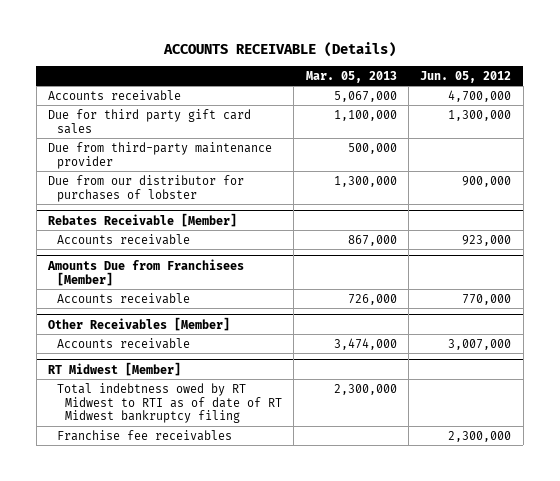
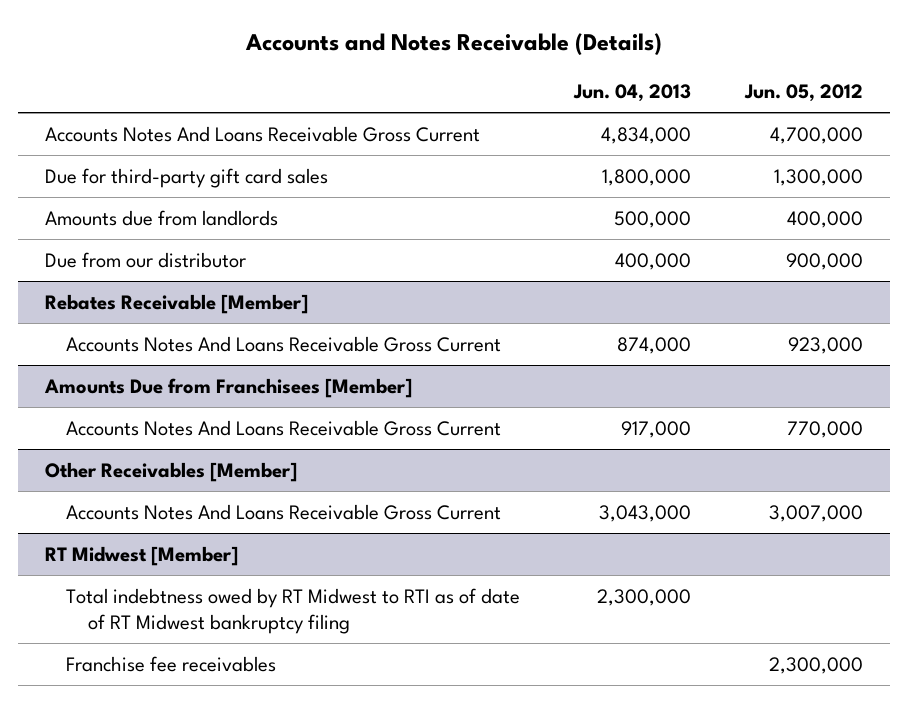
- ACCOUNTS RECEIVABLE (Details)
+ Accounts and Notes Receivable (Details)
- | Mar. 05, 2013 | Jun. 05, 2012
+ | Jun. 04, 2013 | Jun. 05, 2012
- Accounts receivable | 5,067,000 | 4,700,000
- Due for third party gift card sales | 1,100,000 | 1,300,000
- Due from third-party maintenance provider | 500,000 |
- Due from our distributor for purchases of lobster | 1,300,000 | 900,000
+ Accounts Notes And Loans Receivable Gross Current | 4,834,000 | 4,700,000
+ Due for third-party gift card sales | 1,800,000 | 1,300,000
+ Amounts due from landlords | 500,000 | 400,000
+ Due from our distributor | 400,000 | 900,000
@ Rebates Receivable [Member]
- Accounts receivable | 867,000 | 923,000
+ Accounts Notes And Loans Receivable Gross Current | 874,000 | 923,000
@ Amounts Due from Franchisees [Member]
- Accounts receivable | 726,000 | 770,000
+ Accounts Notes And Loans Receivable Gross Current | 917,000 | 770,000
@ Other Receivables [Member]
- Accounts receivable | 3,474,000 | 3,007,000
+ Accounts Notes And Loans Receivable Gross Current | 3,043,000 | 3,007,000

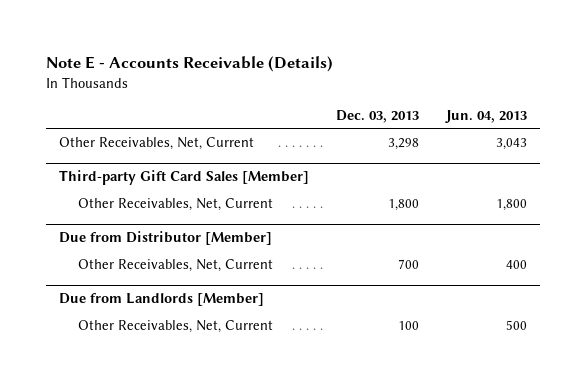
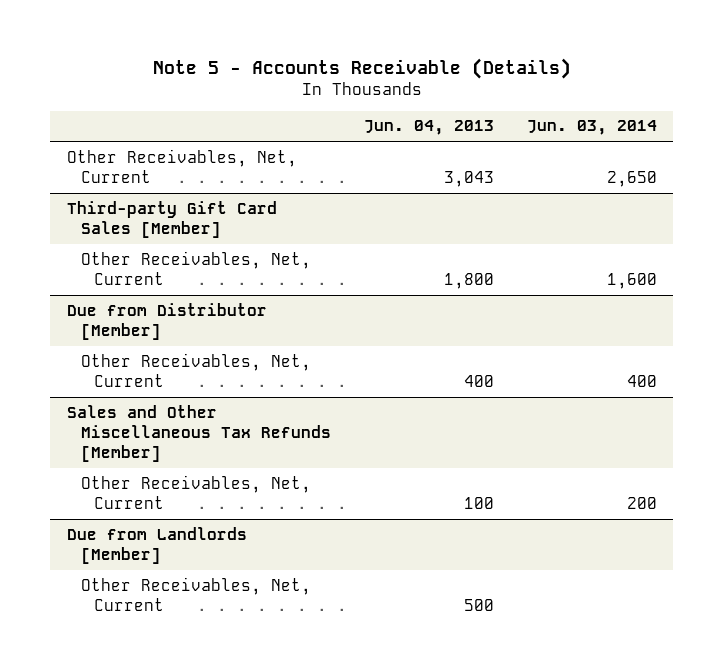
- Note E - Accounts Receivable (Details)
+ Note 5 - Accounts Receivable (Details)
- | Dec. 03, 2013 | Jun. 04, 2013
+ | Jun. 04, 2013 | Jun. 03, 2014
+ Sales and Other Miscellaneous Tax Refunds [Member]
+ Other Receivables, Net, Current | 100 | 200

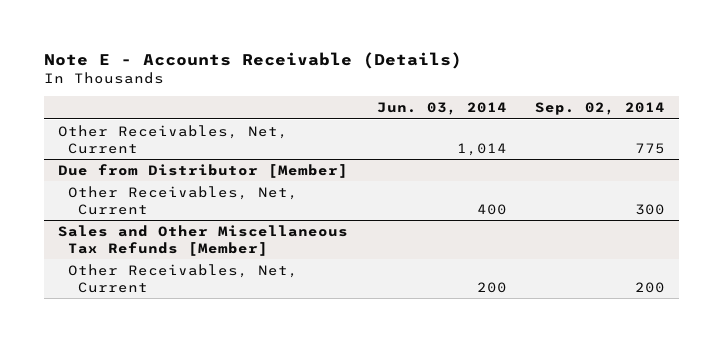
- Note 5 - Accounts Receivable (Details)
+ Note E - Accounts Receivable (Details)
- | Jun. 04, 2013 | Jun. 03, 2014
+ | Jun. 03, 2014 | Sep. 02, 2014
- Other Receivables, Net, Current | 3,043 | 2,650
- Third-party Gift Card Sales [Member]
- Other Receivables, Net, Current | 1,800 | 1,600
+ Other Receivables, Net, Current | 1,014 | 775
- Due from Landlords [Member]
- Other Receivables, Net, Current | 500 |

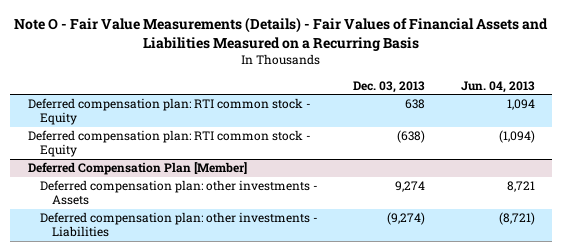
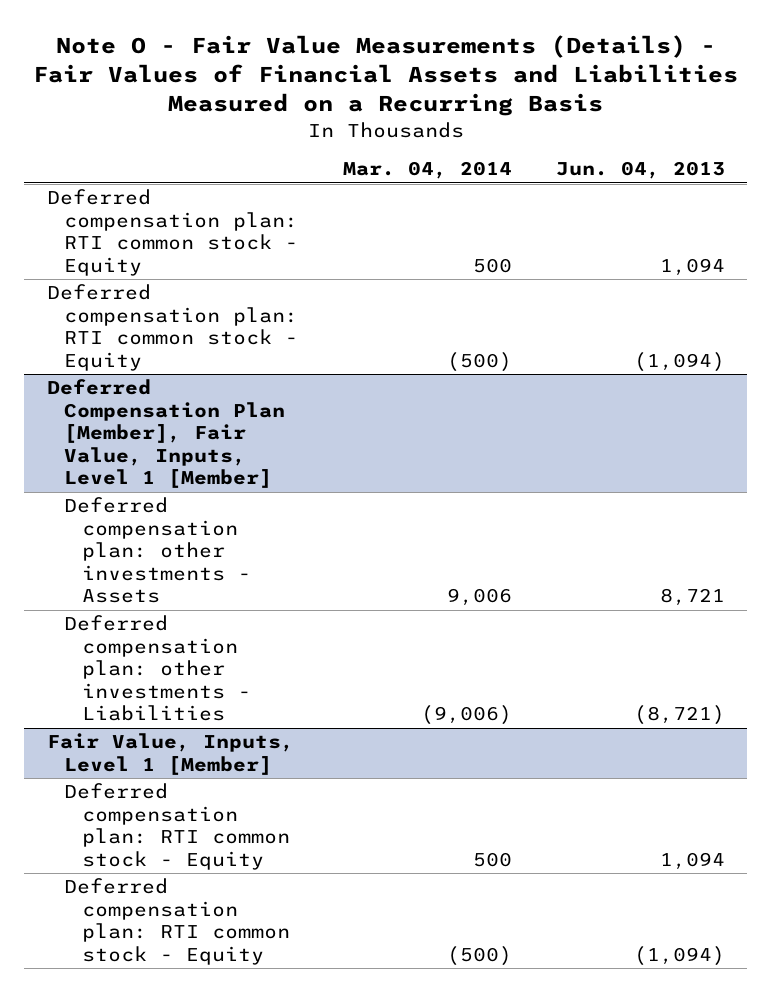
- | Dec. 03, 2013 | Jun. 04, 2013
+ | Mar. 04, 2014 | Jun. 04, 2013
- Deferred Compensation Plan [Member]
+ Deferred Compensation Plan [Member], Fair Value, Inputs, Level 1 [Member]
+ Fair Value, Inputs, Level 1 [Member]
+ Deferred compensation plan: RTI common stock - Equity | 500 | 1,094
+ Deferred compensation plan: RTI common stock - Equity | (500) | (1,094)

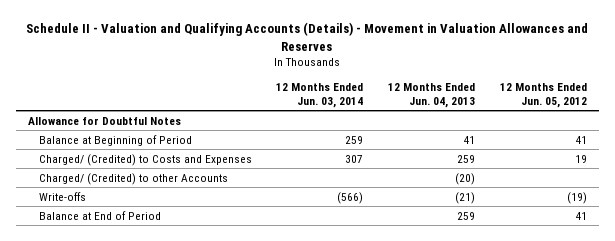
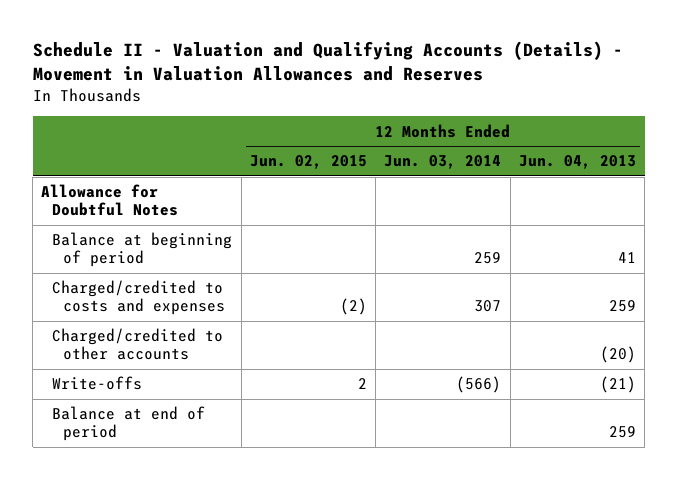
- | 12 Months Ended Jun. 03, 2014 | 12 Months Ended Jun. 04, 2013 | 12 Months Ended Jun. 05, 2012
+ | 12 Months Ended Jun. 02, 2015 | 12 Months Ended Jun. 03, 2014 | 12 Months Ended Jun. 04, 2013
- Balance at Beginning of Period | 259 | 41 | 41
- Charged/ (Credited) to Costs and Expenses | 307 | 259 | 19
- Charged/ (Credited) to other Accounts | | (20) |
+ Balance at beginning of period | | 259 | 41
+ Charged/credited to costs and expenses | (2) | 307 | 259
+ Charged/credited to other accounts | | | (20)
- Balance at End of Period | | 259 | 41
+ Balance at end of period | | | 259

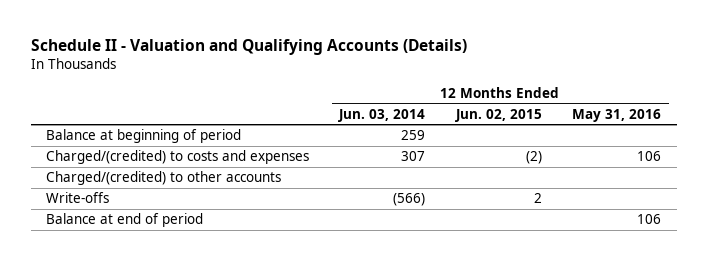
- Schedule II - Valuation and Qualifying Accounts (Details) - Movement in Valuation Allowances and Reserves
+ Schedule II - Valuation and Qualifying Accounts (Details)
- | 12 Months Ended Jun. 02, 2015 | 12 Months Ended Jun. 03, 2014 | 12 Months Ended Jun. 04, 2013
+ | 12 Months Ended Jun. 03, 2014 | 12 Months Ended Jun. 02, 2015 | 12 Months Ended May 31, 2016
- Allowance for Doubtful Notes
- Charged/credited to costs and expenses | (2) | 307 | 259
- Charged/credited to other accounts | | | (20)
+ Charged/(credited) to costs and expenses | 307 | (2) | 106
+ Charged/(credited) to other accounts

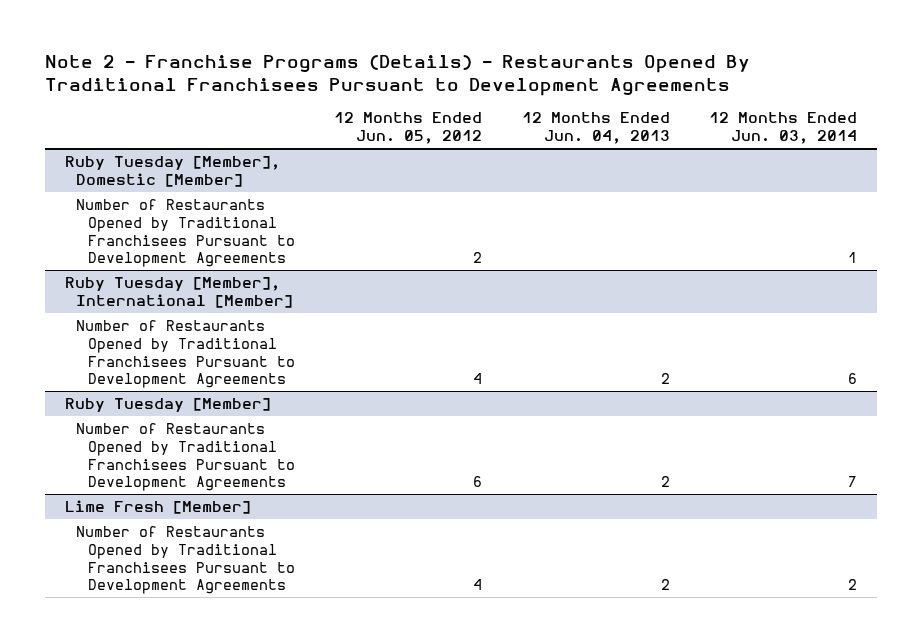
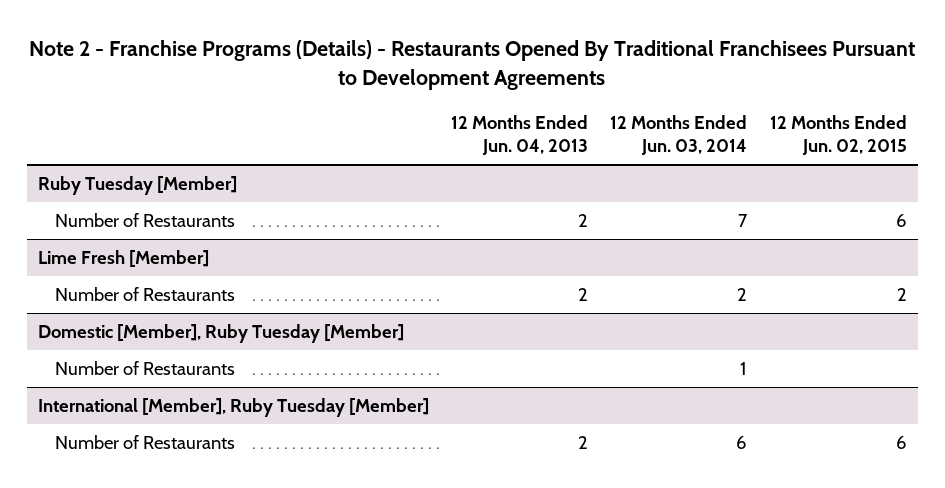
- | 12 Months Ended Jun. 05, 2012 | 12 Months Ended Jun. 04, 2013 | 12 Months Ended Jun. 03, 2014
+ | 12 Months Ended Jun. 04, 2013 | 12 Months Ended Jun. 03, 2014 | 12 Months Ended Jun. 02, 2015
- Ruby Tuesday [Member], Domestic [Member]
- Number of Restaurants Opened by Traditional Franchisees Pursuant to Development Agreements | 2 | | 1
- Ruby Tuesday [Member], International [Member]
- Number of Restaurants Opened by Traditional Franchisees Pursuant to Development Agreements | 4 | 2 | 6
@ Ruby Tuesday [Member]
- Number of Restaurants Opened by Traditional Franchisees Pursuant to Development Agreements | 6 | 2 | 7
+ Number of Restaurants | 2 | 7 | 6
@ Lime Fresh [Member]
- Number of Restaurants Opened by Traditional Franchisees Pursuant to Development Agreements | 4 | 2 | 2
+ Number of Restaurants | 2 | 2 | 2
+ Domestic [Member], Ruby Tuesday [Member]
+ Number of Restaurants | | 1 |
+ International [Member], Ruby Tuesday [Member]
+ Number of Restaurants | 2 | 6 | 6

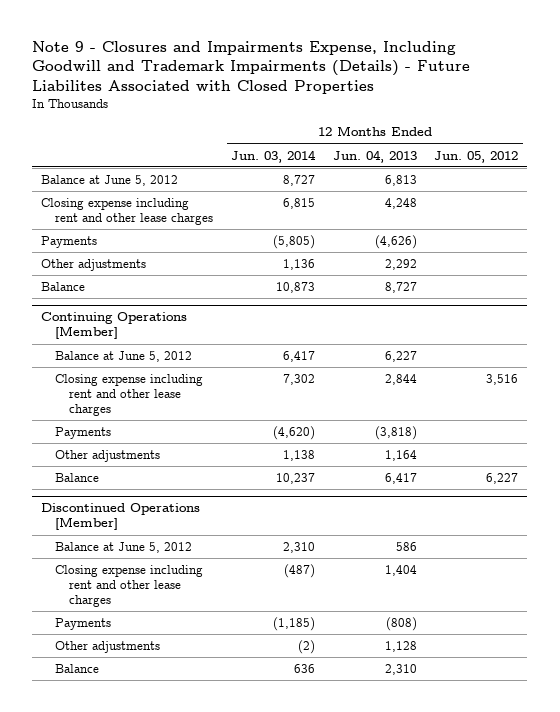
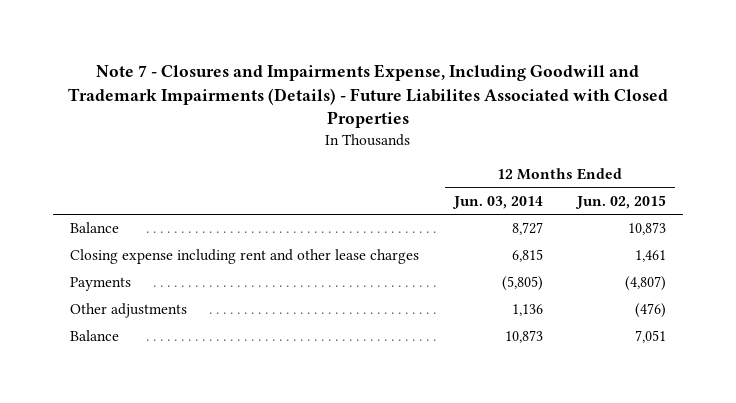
- Note 9 - Closures and Impairments Expense, Including Goodwill and Trademark Impairments (Details) - Future Liabilites Associated with Closed Properties
+ Note 7 - Closures and Impairments Expense, Including Goodwill and Trademark Impairments (Details) - Future Liabilites Associated with Closed Properties
- | 12 Months Ended Jun. 03, 2014 | 12 Months Ended Jun. 04, 2013 | 12 Months Ended Jun. 05, 2012
+ | 12 Months Ended Jun. 03, 2014 | 12 Months Ended Jun. 02, 2015
- Balance at June 5, 2012 | 8,727 | 6,813 |
+ Balance | 8,727 | 10,873
- Continuing Operations [Member]
- Balance at June 5, 2012 | 6,417 | 6,227 |
- Closing expense including rent and other lease charges | 7,302 | 2,844 | 3,516
- Payments | (4,620) | (3,818) |
- Other adjustments | 1,138 | 1,164 |
- Balance | 10,237 | 6,417 | 6,227
- Discontinued Operations [Member]
- Balance at June 5, 2012 | 2,310 | 586 |
- Closing expense including rent and other lease charges | (487) | 1,404 |
- Payments | (1,185) | (808) |
- Other adjustments | (2) | 1,128 |
- Balance | 636 | 2,310 |

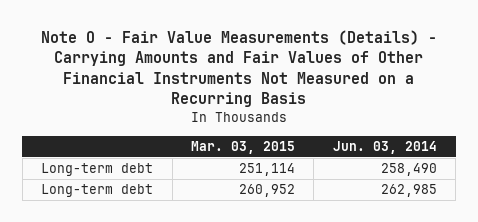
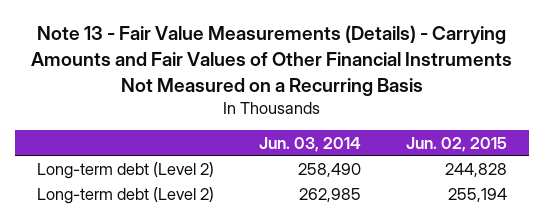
- Note O - Fair Value Measurements (Details) - Carrying Amounts and Fair Values of Other Financial Instruments Not Measured on a Recurring Basis
+ Note 13 - Fair Value Measurements (Details) - Carrying Amounts and Fair Values of Other Financial Instruments Not Measured on a Recurring Basis
- | Mar. 03, 2015 | Jun. 03, 2014
+ | Jun. 03, 2014 | Jun. 02, 2015
- Long-term debt | 251,114 | 258,490
- Long-term debt | 260,952 | 262,985
+ Long-term debt (Level 2) | 258,490 | 244,828
+ Long-term debt (Level 2) | 262,985 | 255,194

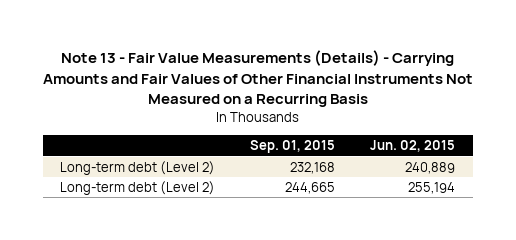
- | Jun. 03, 2014 | Jun. 02, 2015
+ | Sep. 01, 2015 | Jun. 02, 2015
- Long-term debt (Level 2) | 258,490 | 244,828
+ Long-term debt (Level 2) | 232,168 | 240,889

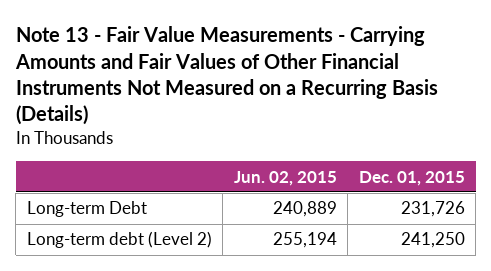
- Note 13 - Fair Value Measurements (Details) - Carrying Amounts and Fair Values of Other Financial Instruments Not Measured on a Recurring Basis
+ Note 13 - Fair Value Measurements - Carrying Amounts and Fair Values of Other Financial Instruments Not Measured on a Recurring Basis (Details)
- | Sep. 01, 2015 | Jun. 02, 2015
+ | Jun. 02, 2015 | Dec. 01, 2015
- Long-term debt (Level 2) | 232,168 | 240,889
+ Long-term Debt | 240,889 | 231,726

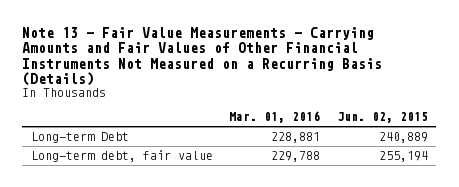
- | Jun. 02, 2015 | Dec. 01, 2015
+ | Mar. 01, 2016 | Jun. 02, 2015
- Long-term debt (Level 2) | 255,194 | 241,250
+ Long-term debt, fair value | 229,788 | 255,194

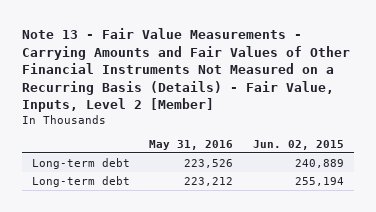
- Note 13 - Fair Value Measurements - Carrying Amounts and Fair Values of Other Financial Instruments Not Measured on a Recurring Basis (Details)
+ Note 13 - Fair Value Measurements - Carrying Amounts and Fair Values of Other Financial Instruments Not Measured on a Recurring Basis (Details) - Fair Value, Inputs, Level 2 [Member]
- | Mar. 01, 2016 | Jun. 02, 2015
+ | May 31, 2016 | Jun. 02, 2015
- Long-term Debt | 228,881 | 240,889
- Long-term debt, fair value | 229,788 | 255,194
+ Long-term debt | 223,526 | 240,889
+ Long-term debt | 223,212 | 255,194

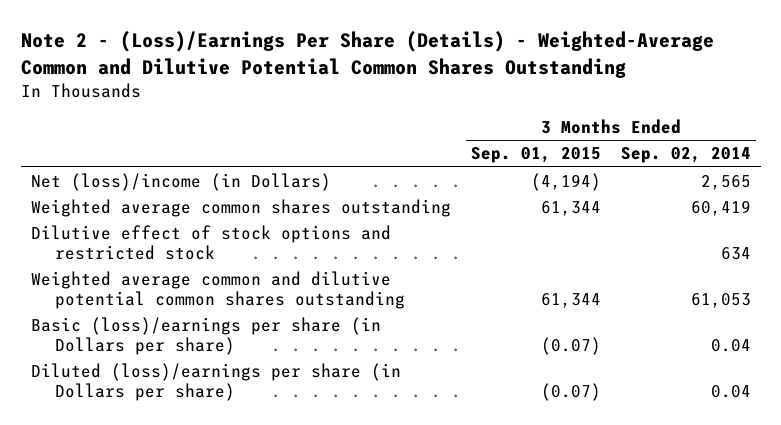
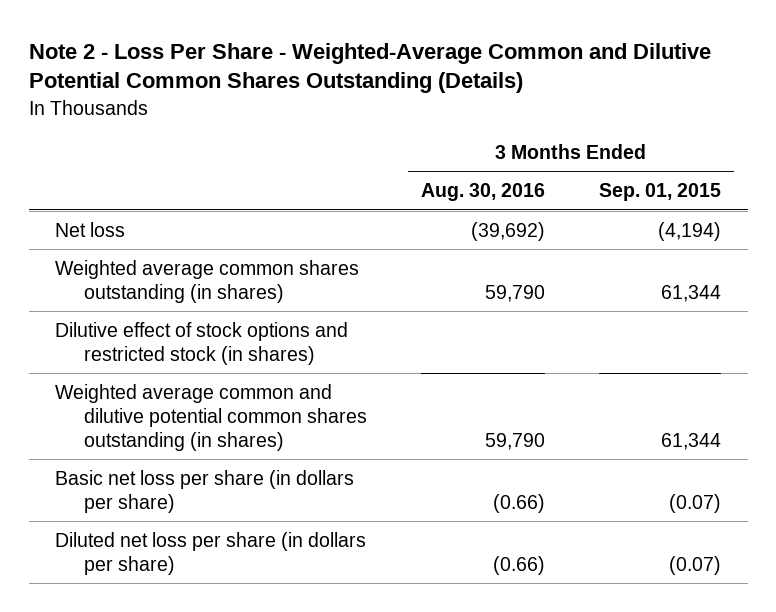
- Note 2 - (Loss)/Earnings Per Share (Details) - Weighted-Average Common and Dilutive Potential Common Shares Outstanding
+ Note 2 - Loss Per Share - Weighted-Average Common and Dilutive Potential Common Shares Outstanding (Details)
- | 3 Months Ended Sep. 01, 2015 | 3 Months Ended Sep. 02, 2014
+ | 3 Months Ended Aug. 30, 2016 | 3 Months Ended Sep. 01, 2015
- Net (loss)/income (in Dollars) | (4,194) | 2,565
- Weighted average common shares outstanding | 61,344 | 60,419
- Dilutive effect of stock options and restricted stock | | 634
- Weighted average common and dilutive potential common shares outstanding | 61,344 | 61,053
- Basic (loss)/earnings per share (in Dollars per share) | (0.07) | 0.04
- Diluted (loss)/earnings per share (in Dollars per share) | (0.07) | 0.04
+ Net loss | (39,692) | (4,194)
+ Weighted average common shares outstanding (in shares) | 59,790 | 61,344
+ Dilutive effect of stock options and restricted stock (in shares)
+ Weighted average common and dilutive potential common shares outstanding (in shares) | 59,790 | 61,344
+ Basic net loss per share (in dollars per share) | (0.66) | (0.07)
+ Diluted net loss per share (in dollars per share) | (0.66) | (0.07)

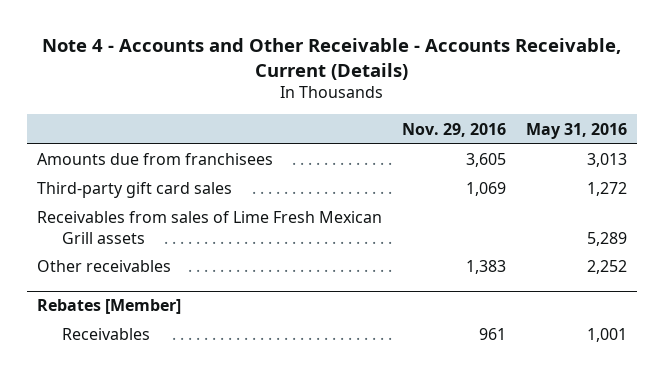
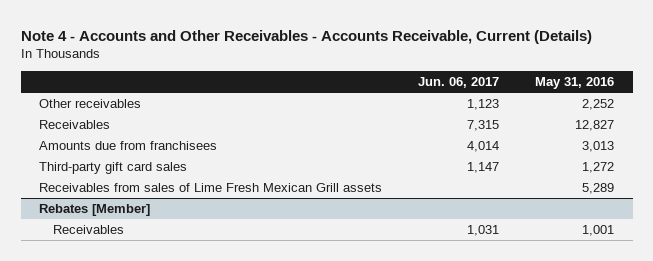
- Note 4 - Accounts and Other Receivable - Accounts Receivable, Current (Details)
+ Note 4 - Accounts and Other Receivables - Accounts Receivable, Current (Details)
- | Nov. 29, 2016 | May 31, 2016
+ | Jun. 06, 2017 | May 31, 2016
moved up: Other receivables | 1,123 | 2,252
+ Receivables | 7,315 | 12,827

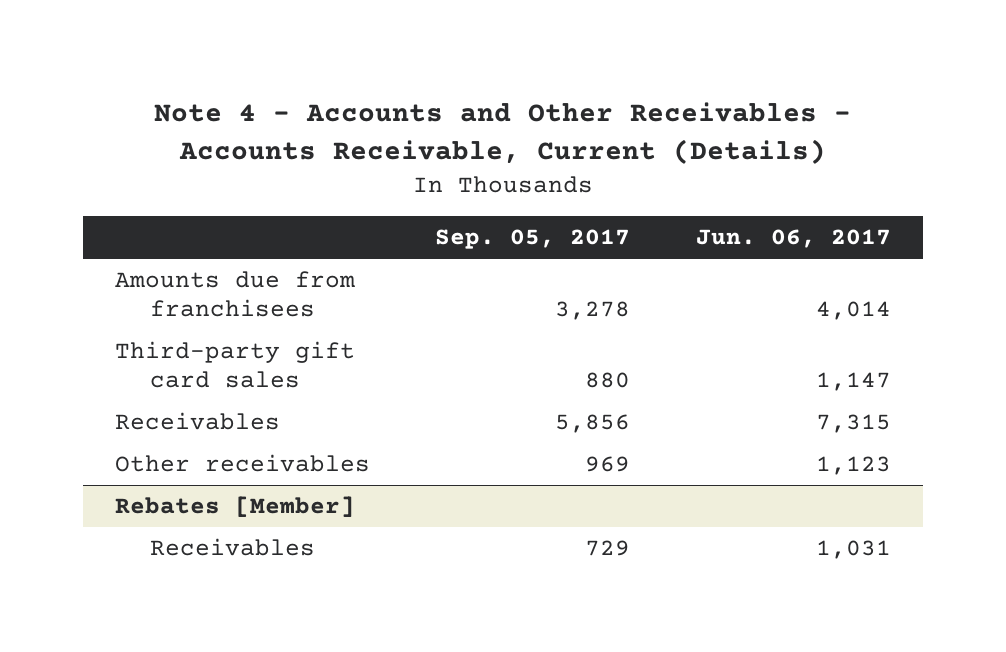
- | Jun. 06, 2017 | May 31, 2016
+ | Sep. 05, 2017 | Jun. 06, 2017
- Receivables from sales of Lime Fresh Mexican Grill assets | | 5,289
moved down: Receivables | 5,856 | 7,315
moved down: Other receivables | 969 | 1,123

